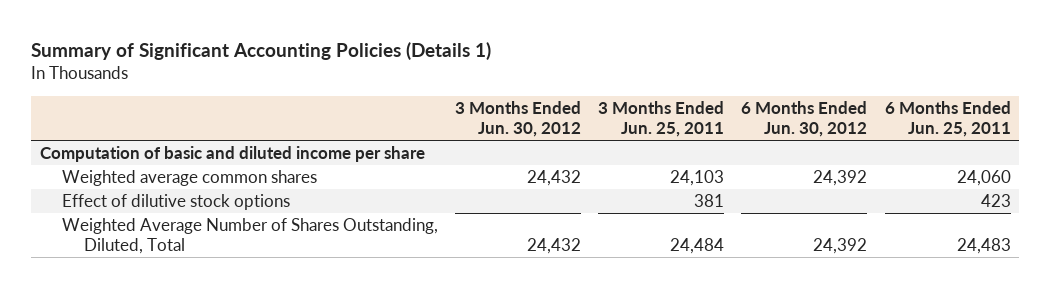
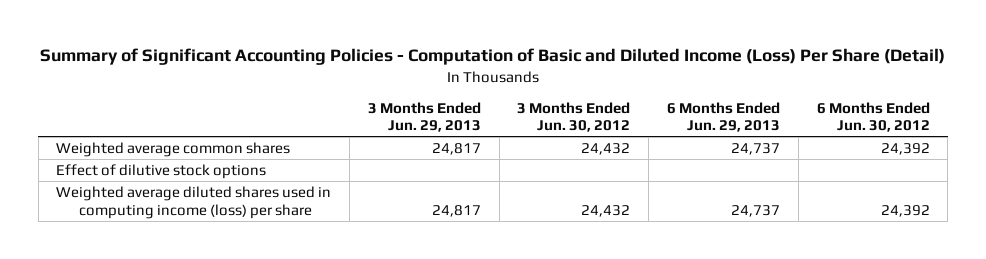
- Summary of Significant Accounting Policies (Details 1)
+ Summary of Significant Accounting Policies - Computation of Basic and Diluted Income (Loss) Per Share (Detail)
- | 3 Months Ended Jun. 30, 2012 | 3 Months Ended Jun. 25, 2011 | 6 Months Ended Jun. 30, 2012 | 6 Months Ended Jun. 25, 2011
+ | 3 Months Ended Jun. 29, 2013 | 3 Months Ended Jun. 30, 2012 | 6 Months Ended Jun. 29, 2013 | 6 Months Ended Jun. 30, 2012
- Computation of basic and diluted income per share
- Weighted Average Number of Shares Outstanding, Diluted, Total | 24,432 | 24,484 | 24,392 | 24,483
+ Weighted average diluted shares used in computing income (loss) per share | 24,817 | 24,432 | 24,737 | 24,392

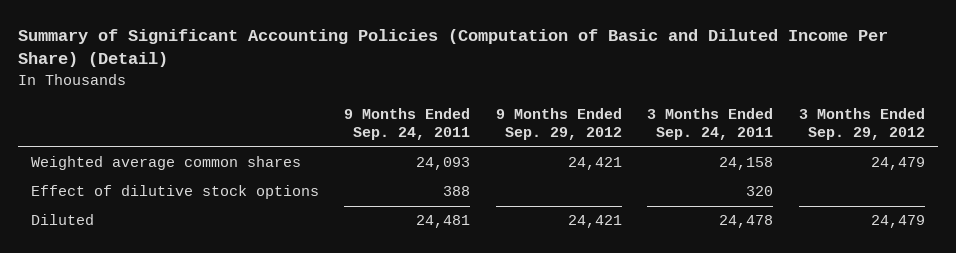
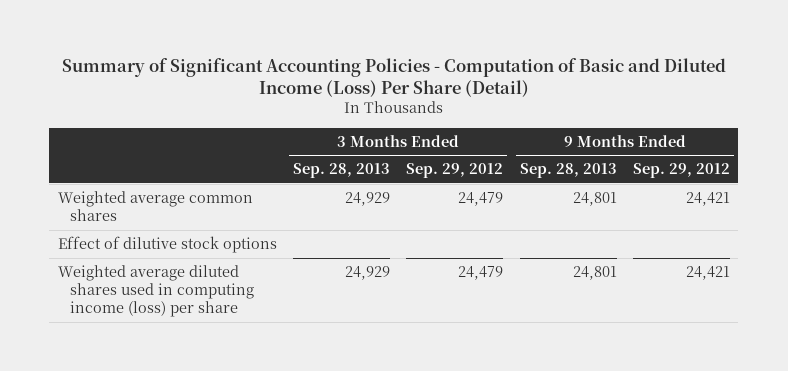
- Summary of Significant Accounting Policies (Computation of Basic and Diluted Income Per Share) (Detail)
+ Summary of Significant Accounting Policies - Computation of Basic and Diluted Income (Loss) Per Share (Detail)
- | 9 Months Ended Sep. 24, 2011 | 9 Months Ended Sep. 29, 2012 | 3 Months Ended Sep. 24, 2011 | 3 Months Ended Sep. 29, 2012
+ | 3 Months Ended Sep. 28, 2013 | 3 Months Ended Sep. 29, 2012 | 9 Months Ended Sep. 28, 2013 | 9 Months Ended Sep. 29, 2012
- Diluted | 24,481 | 24,421 | 24,478 | 24,479
+ Weighted average diluted shares used in computing income (loss) per share | 24,929 | 24,479 | 24,801 | 24,421

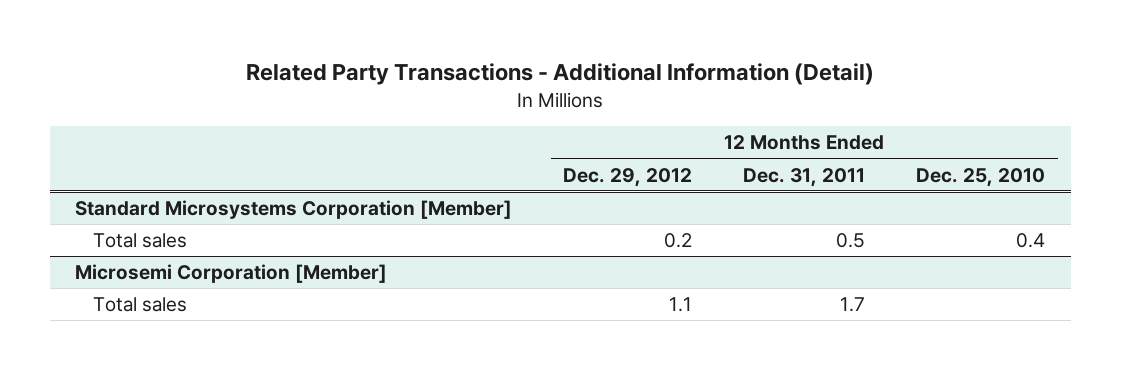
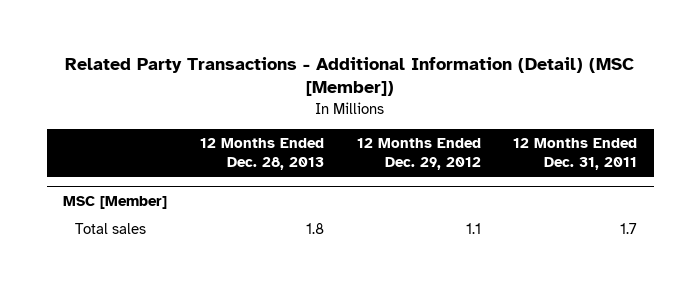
- Related Party Transactions - Additional Information (Detail)
+ Related Party Transactions - Additional Information (Detail) (MSC [Member])
- | 12 Months Ended Dec. 29, 2012 | 12 Months Ended Dec. 31, 2011 | 12 Months Ended Dec. 25, 2010
+ | 12 Months Ended Dec. 28, 2013 | 12 Months Ended Dec. 29, 2012 | 12 Months Ended Dec. 31, 2011
- Standard Microsystems Corporation [Member]
- Total sales | 0.2 | 0.5 | 0.4
- Microsemi Corporation [Member]
+ MSC [Member]

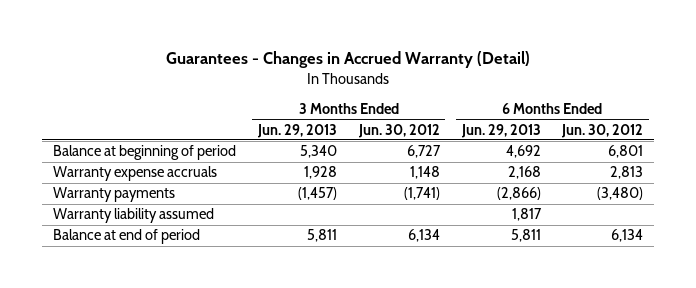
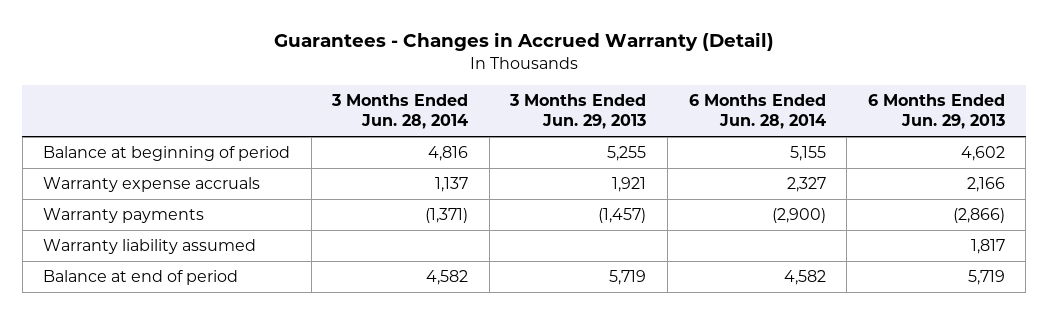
- | 3 Months Ended Jun. 29, 2013 | 3 Months Ended Jun. 30, 2012 | 6 Months Ended Jun. 29, 2013 | 6 Months Ended Jun. 30, 2012
+ | 3 Months Ended Jun. 28, 2014 | 3 Months Ended Jun. 29, 2013 | 6 Months Ended Jun. 28, 2014 | 6 Months Ended Jun. 29, 2013
- Balance at beginning of period | 5,340 | 6,727 | 4,692 | 6,801
- Warranty expense accruals | 1,928 | 1,148 | 2,168 | 2,813
+ Balance at beginning of period | 4,816 | 5,255 | 5,155 | 4,602
+ Warranty expense accruals | 1,137 | 1,921 | 2,327 | 2,166
- Balance at end of period | 5,811 | 6,134 | 5,811 | 6,134
+ Balance at end of period | 4,582 | 5,719 | 4,582 | 5,719

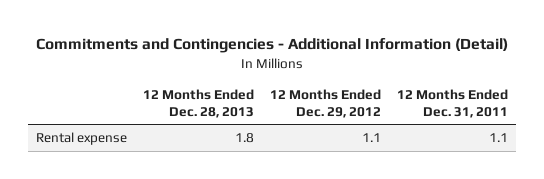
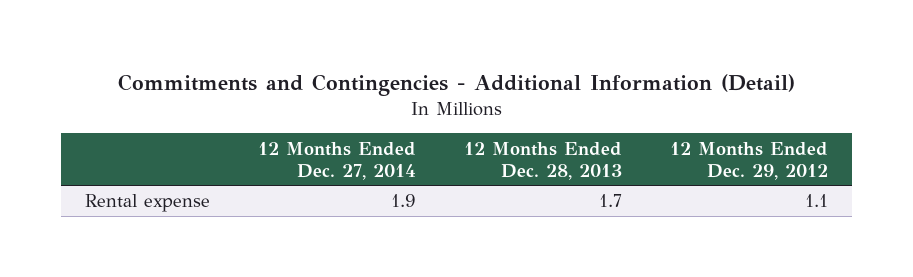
- | 12 Months Ended Dec. 28, 2013 | 12 Months Ended Dec. 29, 2012 | 12 Months Ended Dec. 31, 2011
+ | 12 Months Ended Dec. 27, 2014 | 12 Months Ended Dec. 28, 2013 | 12 Months Ended Dec. 29, 2012
- Rental expense | 1.8 | 1.1 | 1.1
+ Rental expense | 1.9 | 1.7 | 1.1

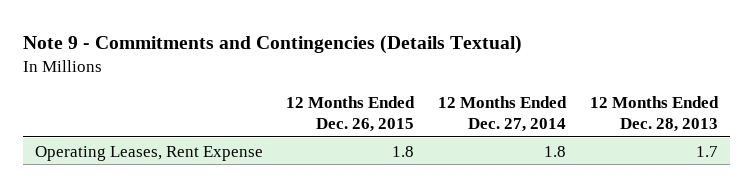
- Commitments and Contingencies - Additional Information (Detail)
+ Note 9 - Commitments and Contingencies (Details Textual)
- | 12 Months Ended Dec. 27, 2014 | 12 Months Ended Dec. 28, 2013 | 12 Months Ended Dec. 29, 2012
+ | 12 Months Ended Dec. 26, 2015 | 12 Months Ended Dec. 27, 2014 | 12 Months Ended Dec. 28, 2013
- Rental expense | 1.9 | 1.7 | 1.1
+ Operating Leases, Rent Expense | 1.8 | 1.8 | 1.7

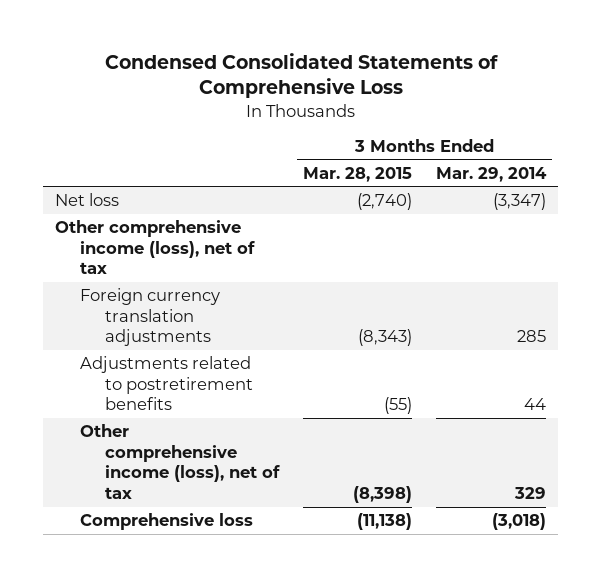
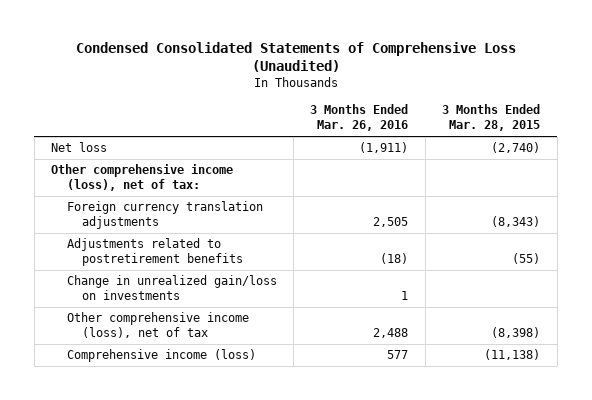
- Condensed Consolidated Statements of Comprehensive Loss
+ Condensed Consolidated Statements of Comprehensive Loss (Unaudited)
- | 3 Months Ended Mar. 28, 2015 | 3 Months Ended Mar. 29, 2014
+ | 3 Months Ended Mar. 26, 2016 | 3 Months Ended Mar. 28, 2015
- Other comprehensive income (loss), net of tax
+ Other comprehensive income (loss), net of tax:
+ Change in unrealized gain/loss on investments | 1 |
- Comprehensive loss | (11,138) | (3,018)
+ Comprehensive income (loss) | 577 | (11,138)

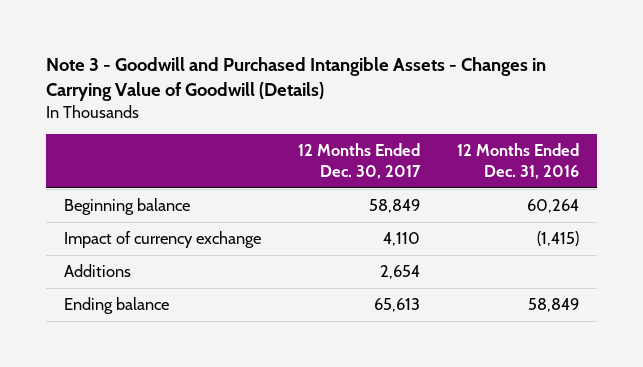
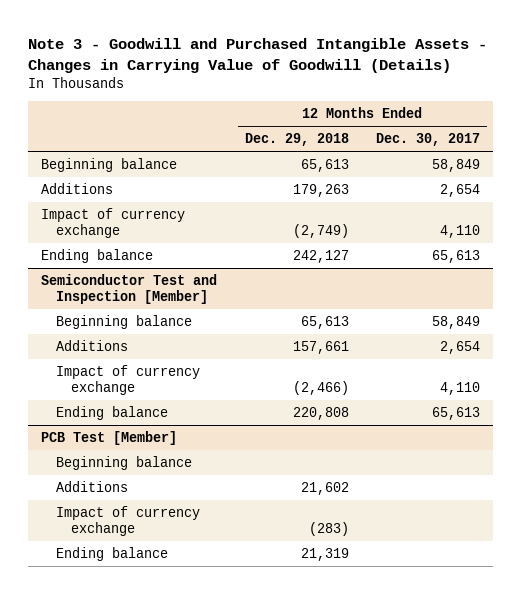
- | 12 Months Ended Dec. 30, 2017 | 12 Months Ended Dec. 31, 2016
+ | 12 Months Ended Dec. 29, 2018 | 12 Months Ended Dec. 30, 2017
+ Additions | 179,263 | 2,654
+ Ending balance | 242,127 | 65,613
+ Semiconductor Test and Inspection [Member]
+ Beginning balance | 65,613 | 58,849
+ Impact of currency exchange | (2,466) | 4,110
+ PCB Test [Member]
+ Beginning balance
+ Additions | 21,602 |
+ Impact of currency exchange | (283) |
+ Ending balance | 21,319 |

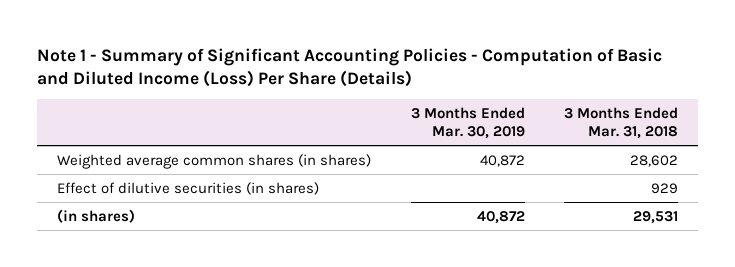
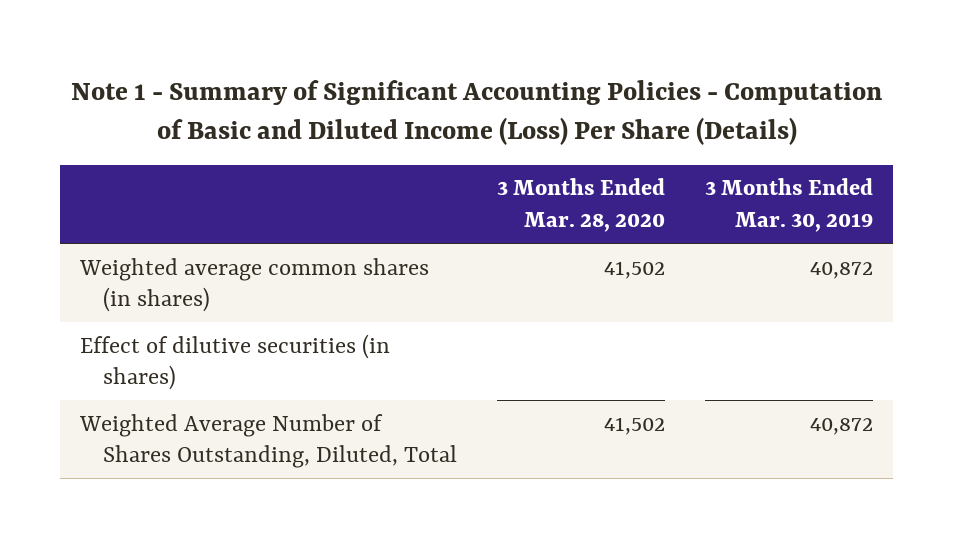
- | 3 Months Ended Mar. 30, 2019 | 3 Months Ended Mar. 31, 2018
+ | 3 Months Ended Mar. 28, 2020 | 3 Months Ended Mar. 30, 2019
- (in shares) | 40,872 | 29,531
+ Weighted Average Number of Shares Outstanding, Diluted, Total | 41,502 | 40,872

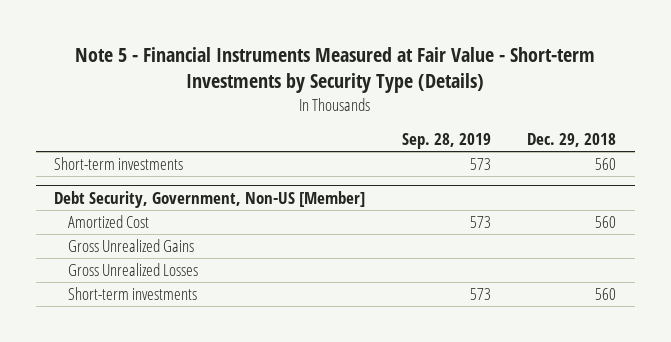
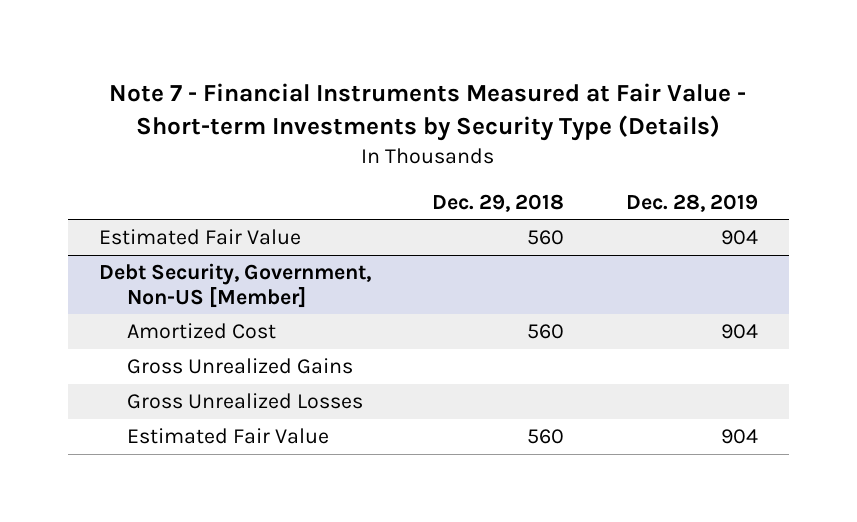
- Note 5 - Financial Instruments Measured at Fair Value - Short-term Investments by Security Type (Details)
+ Note 7 - Financial Instruments Measured at Fair Value - Short-term Investments by Security Type (Details)
- | Sep. 28, 2019 | Dec. 29, 2018
+ | Dec. 29, 2018 | Dec. 28, 2019
- Short-term investments | 573 | 560
+ Estimated Fair Value | 560 | 904
@ Debt Security, Government, Non-US [Member]
- Short-term investments | 573 | 560
+ Estimated Fair Value | 560 | 904

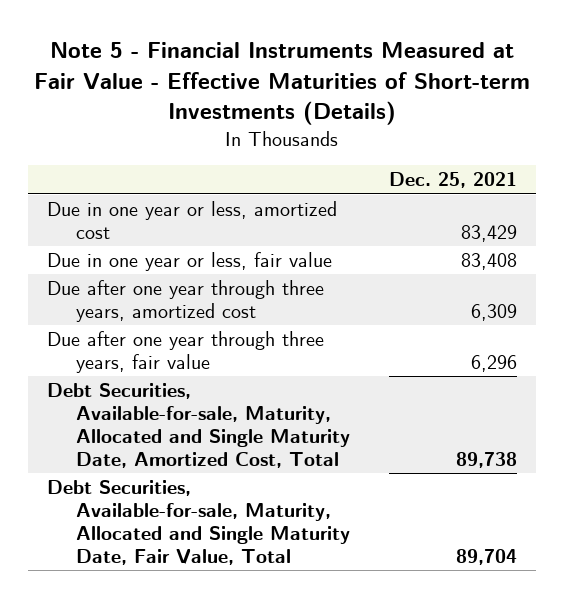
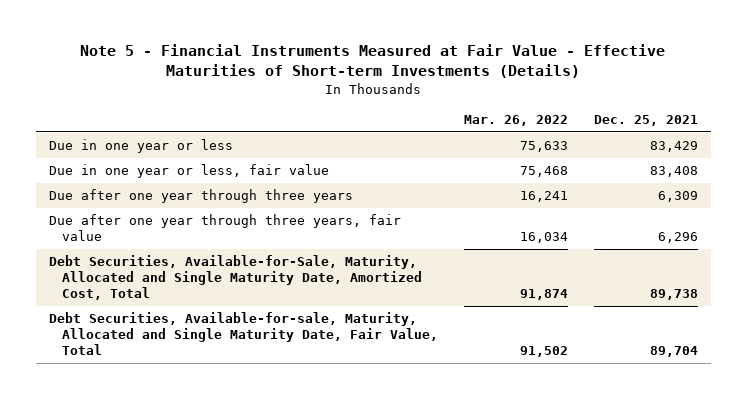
- | Dec. 25, 2021
+ | Mar. 26, 2022 | Dec. 25, 2021
- Due in one year or less, amortized cost | 83,429
+ Due in one year or less | 75,633 | 83,429
- Due after one year through three years, amortized cost | 6,309
+ Due after one year through three years | 16,241 | 6,309
- Debt Securities, Available-for-sale, Maturity, Allocated and Single Maturity Date, Amortized Cost, Total | 89,738
+ Debt Securities, Available-for-Sale, Maturity, Allocated and Single Maturity Date, Amortized Cost, Total | 91,874 | 89,738

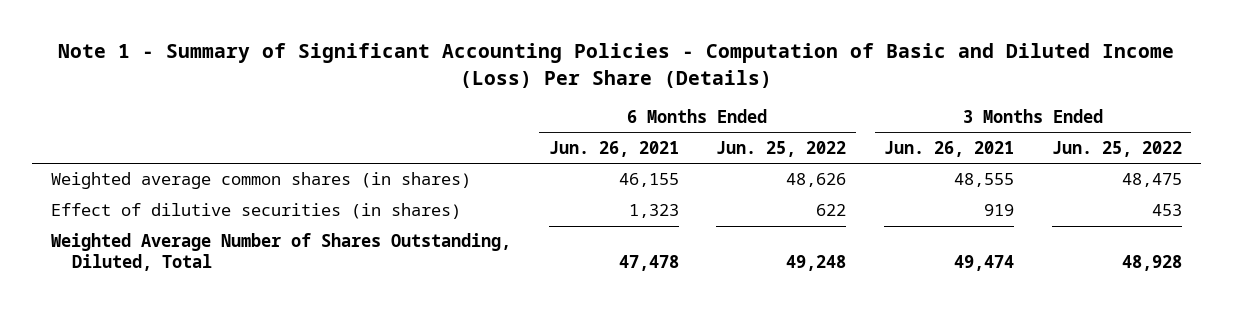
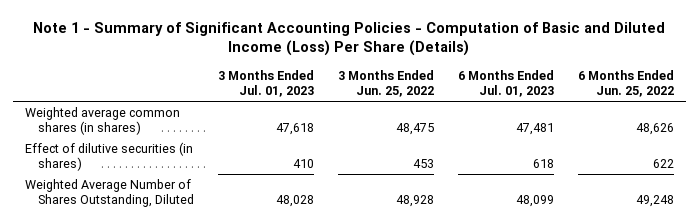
- | 6 Months Ended Jun. 26, 2021 | 6 Months Ended Jun. 25, 2022 | 3 Months Ended Jun. 26, 2021 | 3 Months Ended Jun. 25, 2022
+ | 3 Months Ended Jul. 01, 2023 | 3 Months Ended Jun. 25, 2022 | 6 Months Ended Jul. 01, 2023 | 6 Months Ended Jun. 25, 2022
- Weighted Average Number of Shares Outstanding, Diluted, Total | 47,478 | 49,248 | 49,474 | 48,928
+ Weighted Average Number of Shares Outstanding, Diluted | 48,028 | 48,928 | 48,099 | 49,248

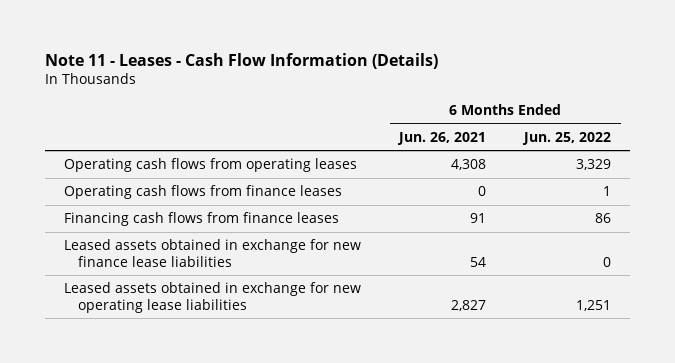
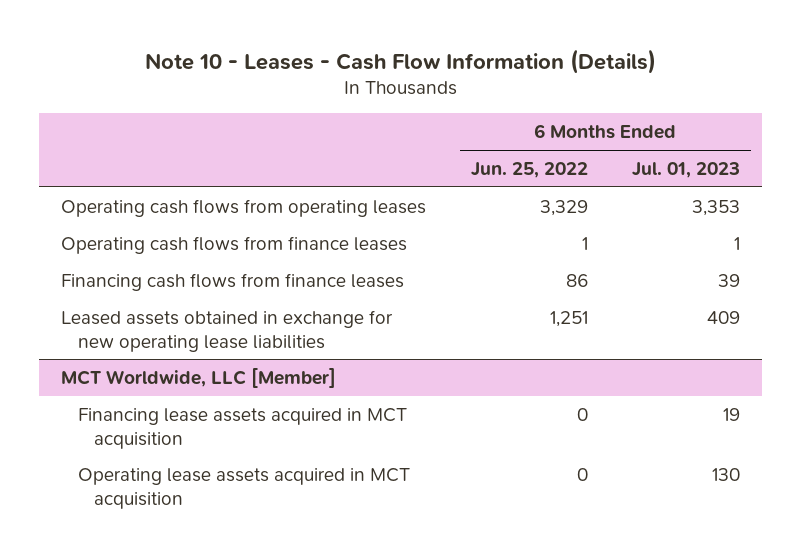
- Note 11 - Leases - Cash Flow Information (Details)
+ Note 10 - Leases - Cash Flow Information (Details)
- | 6 Months Ended Jun. 26, 2021 | 6 Months Ended Jun. 25, 2022
+ | 6 Months Ended Jun. 25, 2022 | 6 Months Ended Jul. 01, 2023
- Leased assets obtained in exchange for new finance lease liabilities | 54 | 0
+ MCT Worldwide, LLC [Member]
+ Financing lease assets acquired in MCT acquisition | 0 | 19
+ Operating lease assets acquired in MCT acquisition | 0 | 130

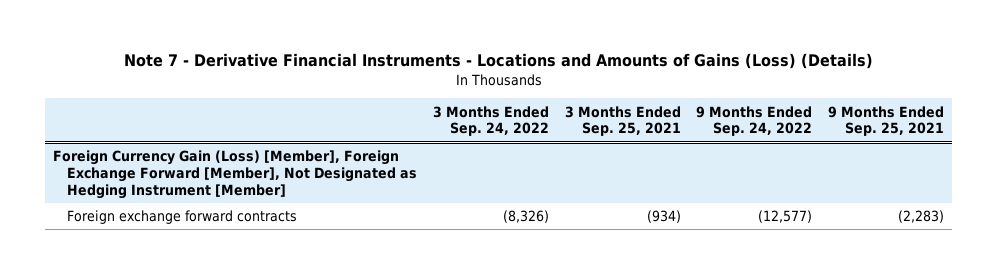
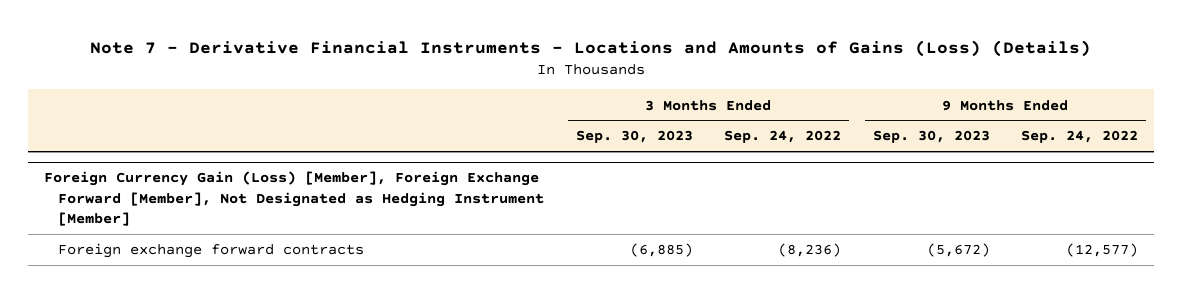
- | 3 Months Ended Sep. 24, 2022 | 3 Months Ended Sep. 25, 2021 | 9 Months Ended Sep. 24, 2022 | 9 Months Ended Sep. 25, 2021
+ | 3 Months Ended Sep. 30, 2023 | 3 Months Ended Sep. 24, 2022 | 9 Months Ended Sep. 30, 2023 | 9 Months Ended Sep. 24, 2022
@ Foreign Currency Gain (Loss) [Member], Foreign Exchange Forward [Member], Not Designated as Hedging Instrument [Member]
- Foreign exchange forward contracts | (8,326) | (934) | (12,577) | (2,283)
+ Foreign exchange forward contracts | (6,885) | (8,236) | (5,672) | (12,577)

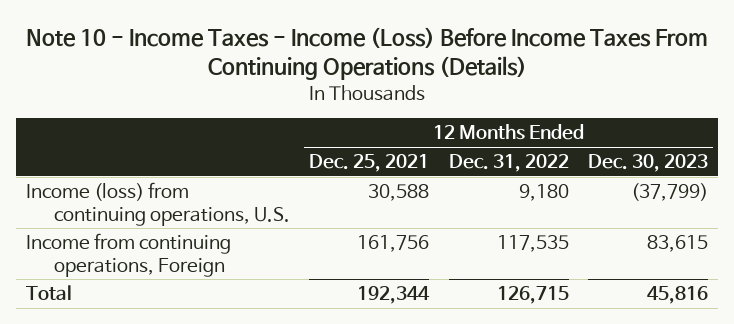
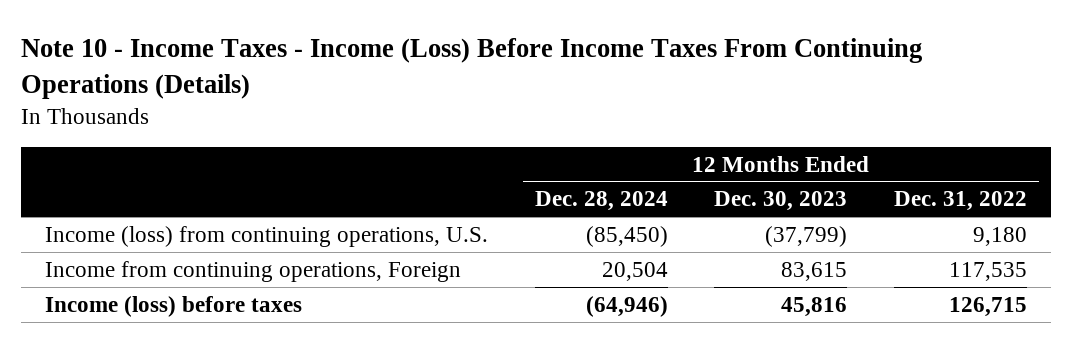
- | 12 Months Ended Dec. 25, 2021 | 12 Months Ended Dec. 31, 2022 | 12 Months Ended Dec. 30, 2023
+ | 12 Months Ended Dec. 28, 2024 | 12 Months Ended Dec. 30, 2023 | 12 Months Ended Dec. 31, 2022
- Total | 192,344 | 126,715 | 45,816
+ Income (loss) before taxes | (64,946) | 45,816 | 126,715

